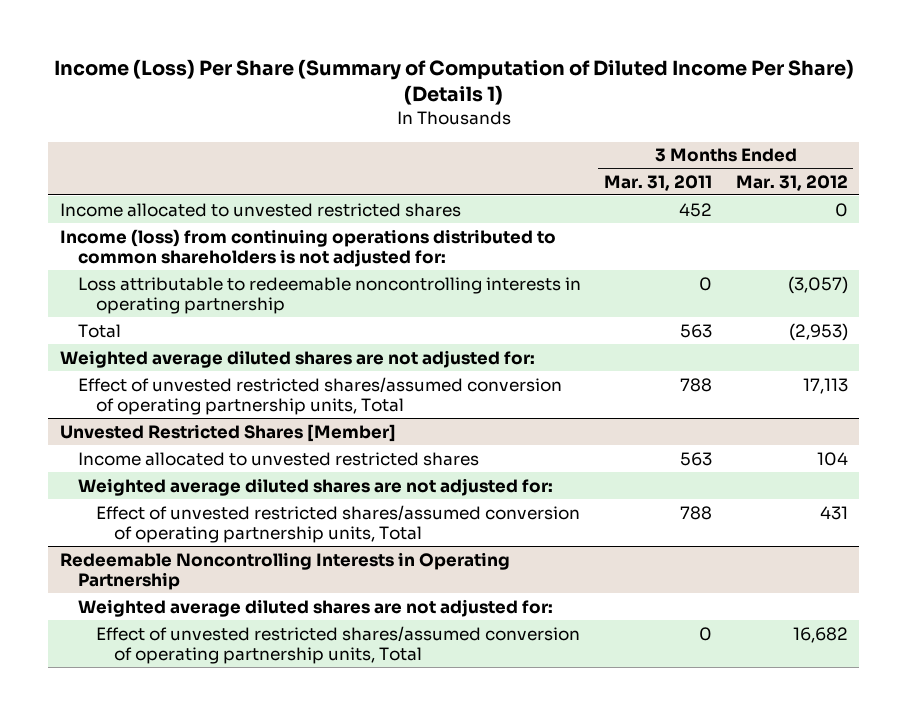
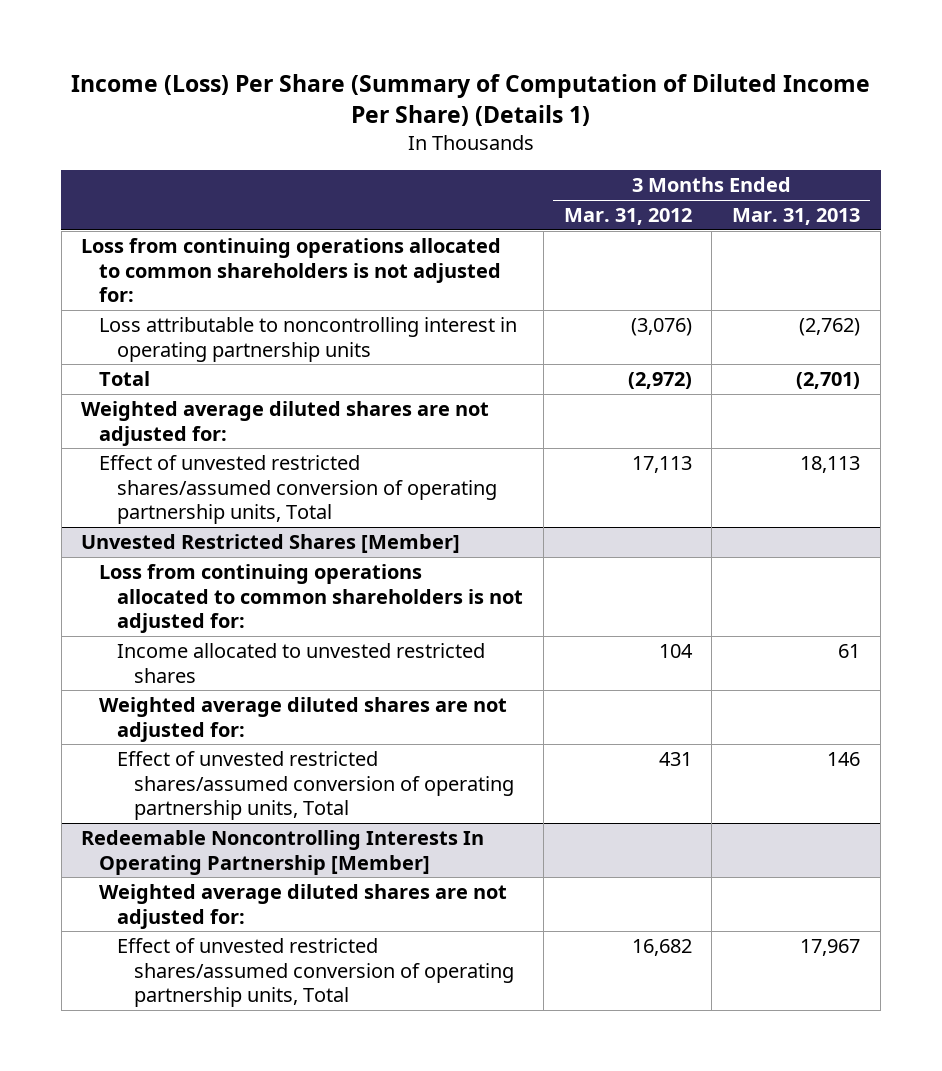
- | 3 Months Ended Mar. 31, 2011 | 3 Months Ended Mar. 31, 2012
+ | 3 Months Ended Mar. 31, 2012 | 3 Months Ended Mar. 31, 2013
- Income allocated to unvested restricted shares | 452 | 0
- Income (loss) from continuing operations distributed to common shareholders is not adjusted for:
- Loss attributable to redeemable noncontrolling interests in operating partnership | 0 | (3,057)
- Total | 563 | (2,953)
+ Loss from continuing operations allocated to common shareholders is not adjusted for:
+ Loss attributable to noncontrolling interest in operating partnership units | (3,076) | (2,762)
+ Total | (2,972) | (2,701)
@ Unvested Restricted Shares [Member]
+ Loss from continuing operations allocated to common shareholders is not adjusted for:
- Redeemable Noncontrolling Interests in Operating Partnership
+ Redeemable Noncontrolling Interests In Operating Partnership [Member]

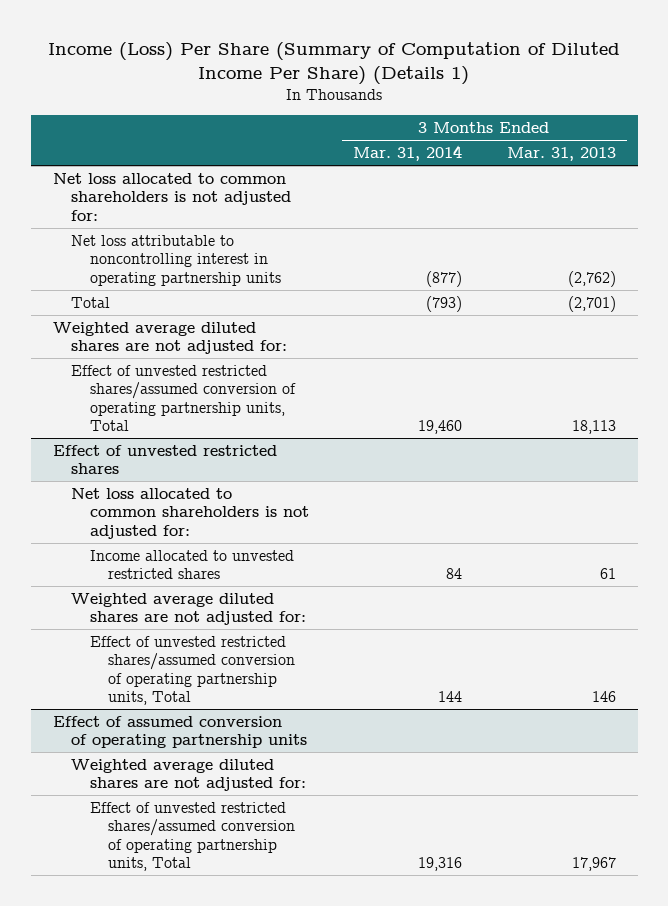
- | 3 Months Ended Mar. 31, 2012 | 3 Months Ended Mar. 31, 2013
+ | 3 Months Ended Mar. 31, 2014 | 3 Months Ended Mar. 31, 2013
- Loss from continuing operations allocated to common shareholders is not adjusted for:
- Loss attributable to noncontrolling interest in operating partnership units | (3,076) | (2,762)
+ Net loss allocated to common shareholders is not adjusted for:
+ Net loss attributable to noncontrolling interest in operating partnership units | (877) | (2,762)
- Unvested Restricted Shares [Member]
- Loss from continuing operations allocated to common shareholders is not adjusted for:
+ Effect of unvested restricted shares
+ Net loss allocated to common shareholders is not adjusted for:
- Redeemable Noncontrolling Interests In Operating Partnership [Member]
+ Effect of assumed conversion of operating partnership units

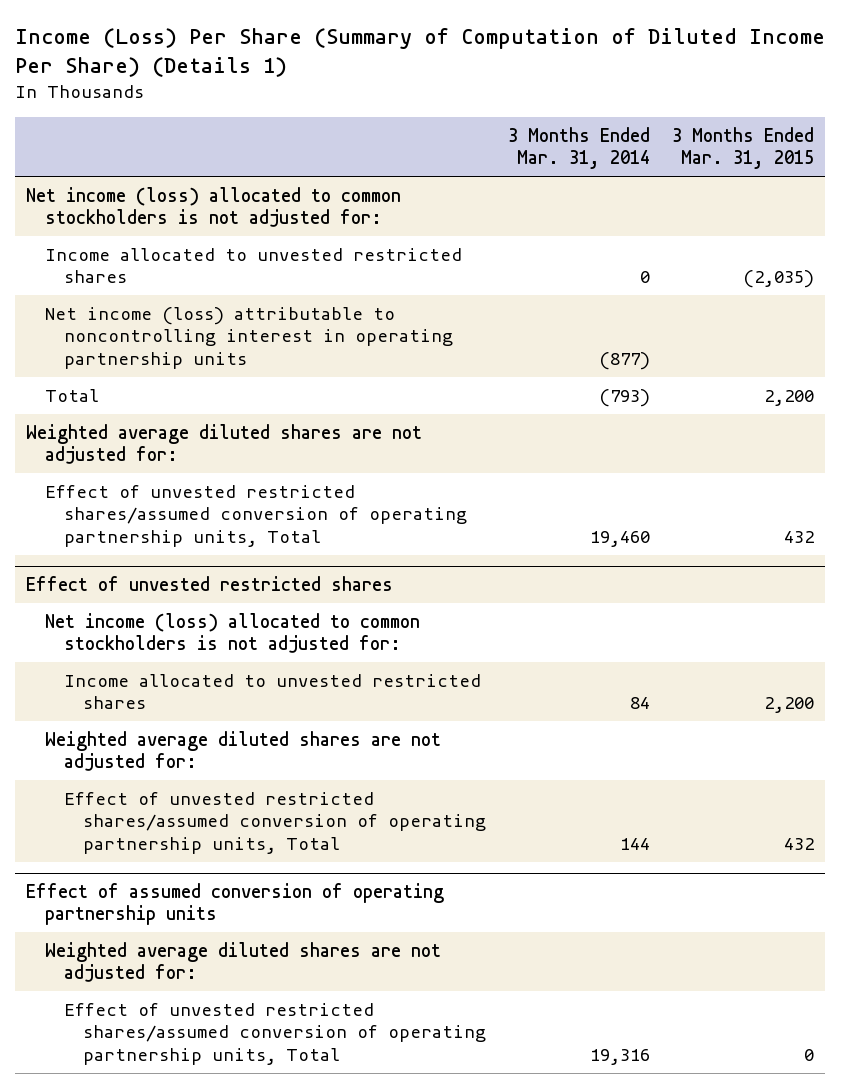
- | 3 Months Ended Mar. 31, 2014 | 3 Months Ended Mar. 31, 2013
+ | 3 Months Ended Mar. 31, 2014 | 3 Months Ended Mar. 31, 2015
- Net loss allocated to common shareholders is not adjusted for:
- Net loss attributable to noncontrolling interest in operating partnership units | (877) | (2,762)
+ Net income (loss) allocated to common stockholders is not adjusted for:
+ Income allocated to unvested restricted shares | 0 | (2,035)
+ Net income (loss) attributable to noncontrolling interest in operating partnership units | (877) |
@ Effect of unvested restricted shares
- Net loss allocated to common shareholders is not adjusted for:
+ Net income (loss) allocated to common stockholders is not adjusted for:

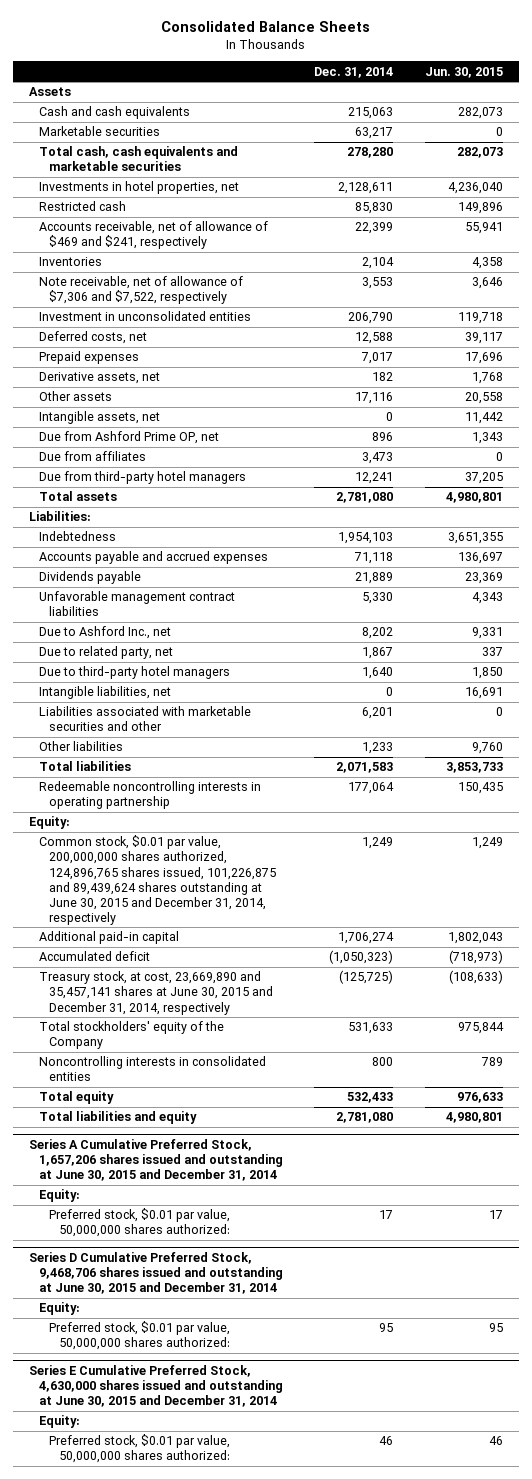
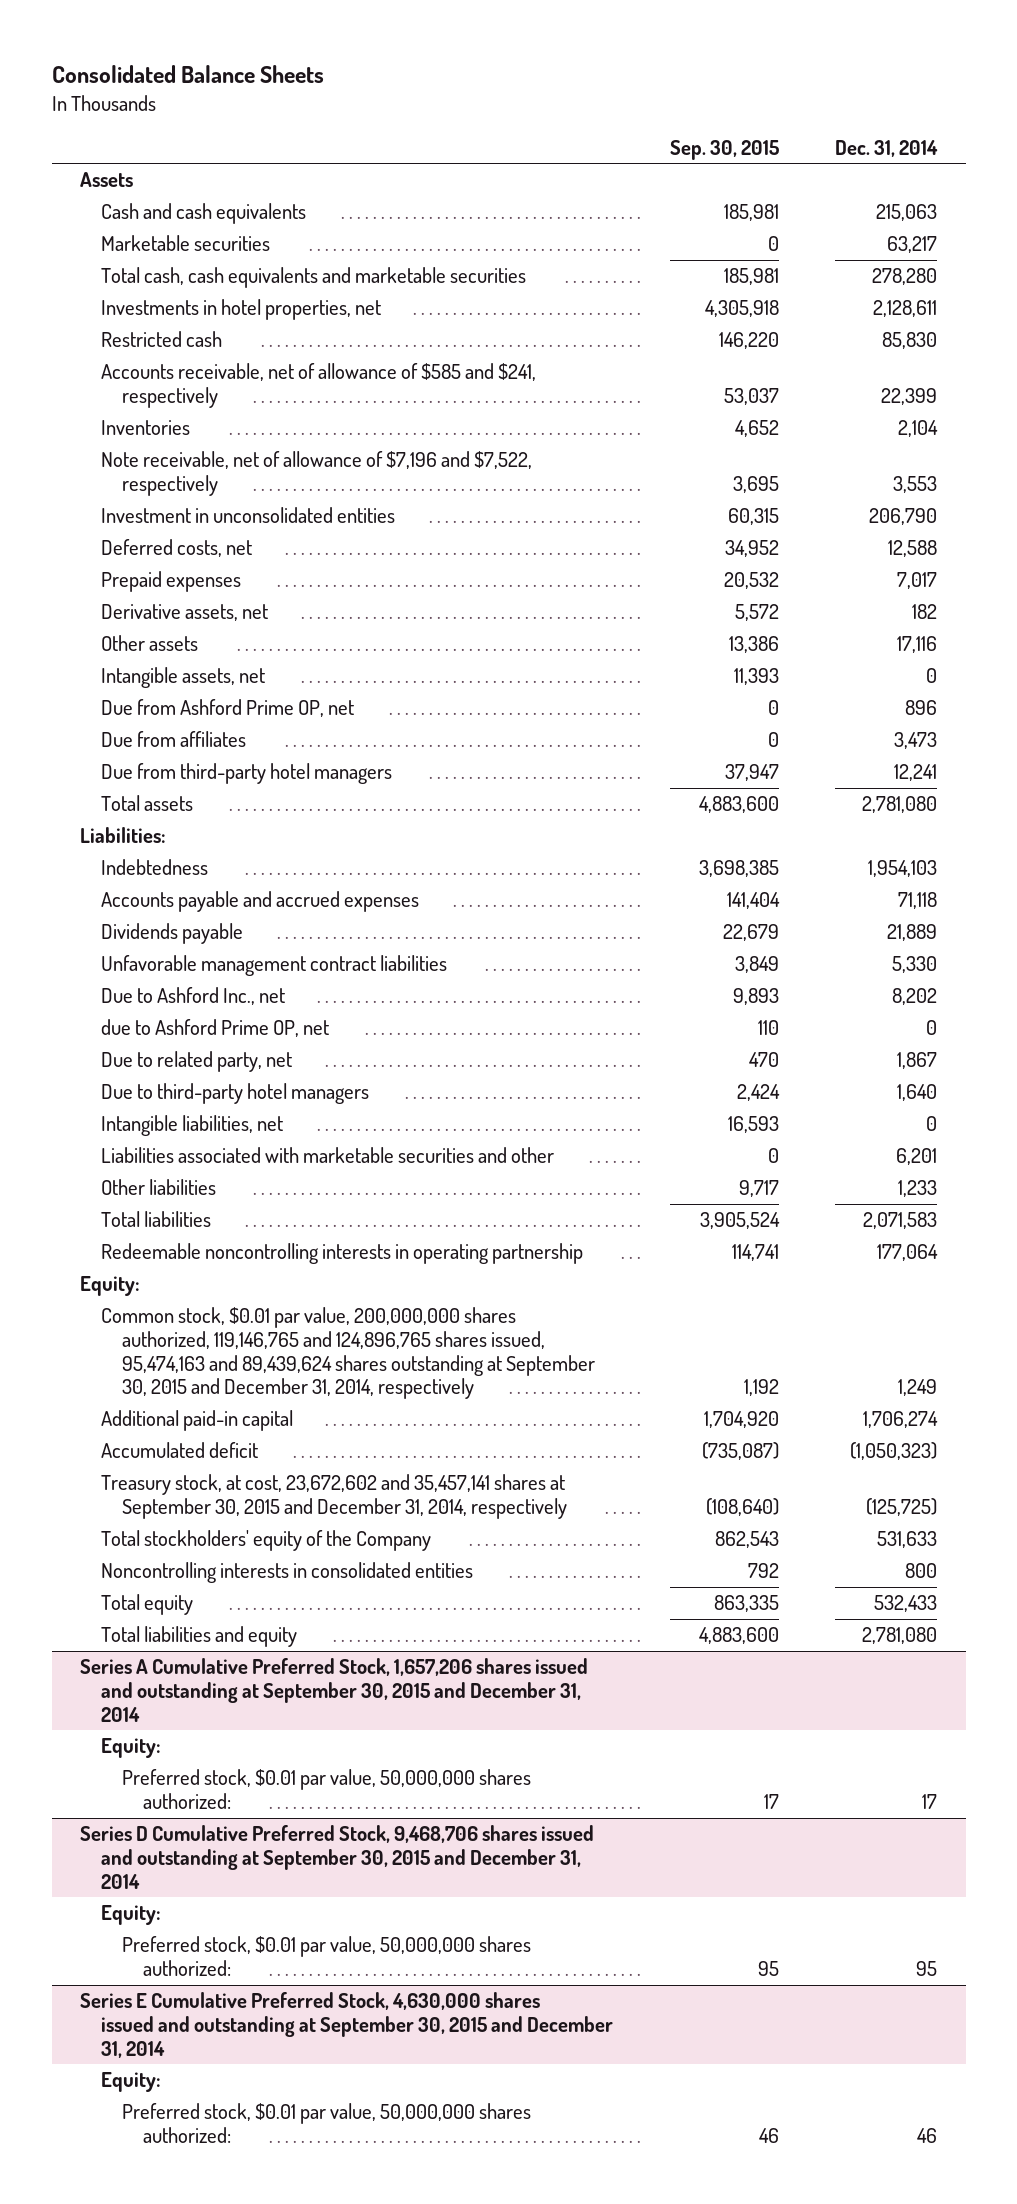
- | Dec. 31, 2014 | Jun. 30, 2015
+ | Sep. 30, 2015 | Dec. 31, 2014
- Accounts receivable, net of allowance of $469 and $241, respectively | 22,399 | 55,941
+ Accounts receivable, net of allowance of $585 and $241, respectively | 53,037 | 22,399
- Note receivable, net of allowance of $7,306 and $7,522, respectively | 3,553 | 3,646
+ Note receivable, net of allowance of $7,196 and $7,522, respectively | 3,695 | 3,553
+ due to Ashford Prime OP, net | 110 | 0
- Common stock, $0.01 par value, 200,000,000 shares authorized, 124,896,765 shares issued, 101,226,875 and 89,439,624 shares outstanding at June 30, 2015 and December 31, 2014, respectively | 1,249 | 1,249
+ Common stock, $0.01 par value, 200,000,000 shares authorized, 119,146,765 and 124,896,765 shares issued, 95,474,163 and 89,439,624 shares outstanding at September 30, 2015 and December 31, 2014, respectively | 1,192 | 1,249
- Treasury stock, at cost, 23,669,890 and 35,457,141 shares at June 30, 2015 and December 31, 2014, respectively | (125,725) | (108,633)
+ Treasury stock, at cost, 23,672,602 and 35,457,141 shares at September 30, 2015 and December 31, 2014, respectively | (108,640) | (125,725)
- Series A Cumulative Preferred Stock, 1,657,206 shares issued and outstanding at June 30, 2015 and December 31, 2014
+ Series A Cumulative Preferred Stock, 1,657,206 shares issued and outstanding at September 30, 2015 and December 31, 2014
- Series D Cumulative Preferred Stock, 9,468,706 shares issued and outstanding at June 30, 2015 and December 31, 2014
+ Series D Cumulative Preferred Stock, 9,468,706 shares issued and outstanding at September 30, 2015 and December 31, 2014
- Series E Cumulative Preferred Stock, 4,630,000 shares issued and outstanding at June 30, 2015 and December 31, 2014
+ Series E Cumulative Preferred Stock, 4,630,000 shares issued and outstanding at September 30, 2015 and December 31, 2014

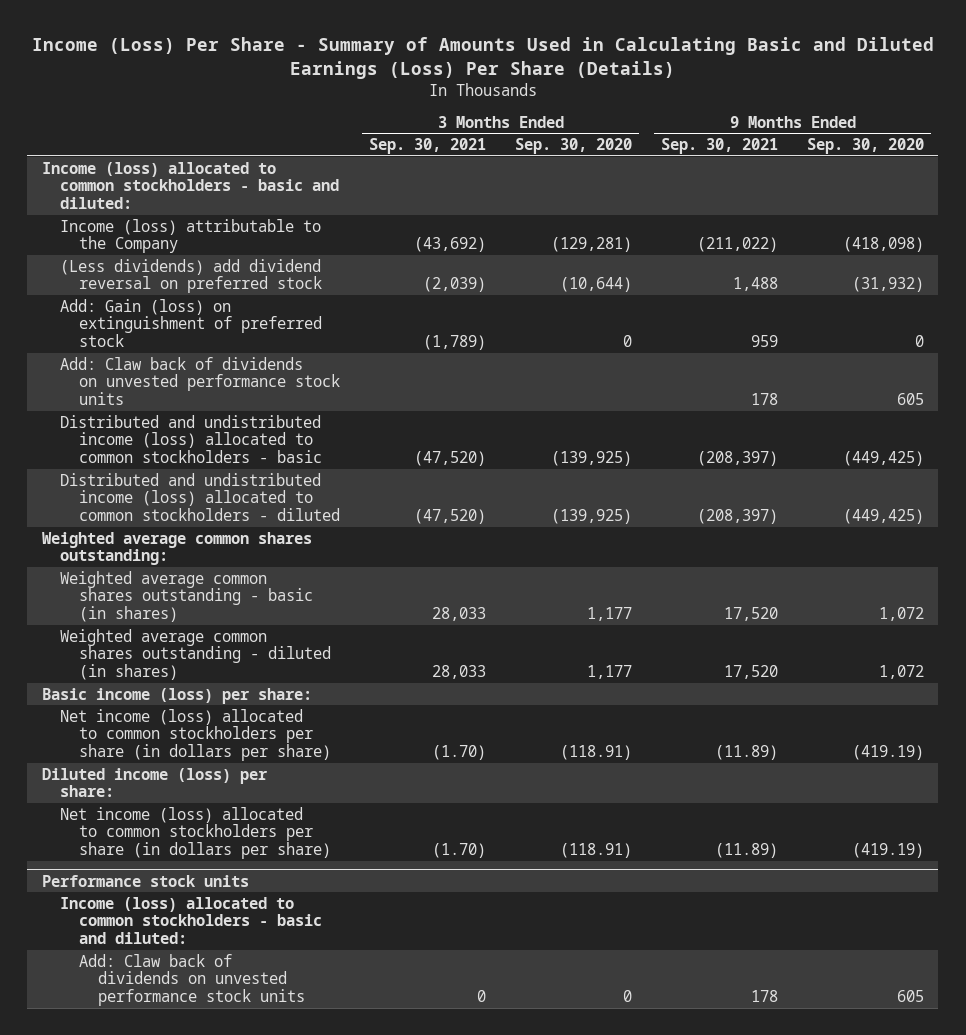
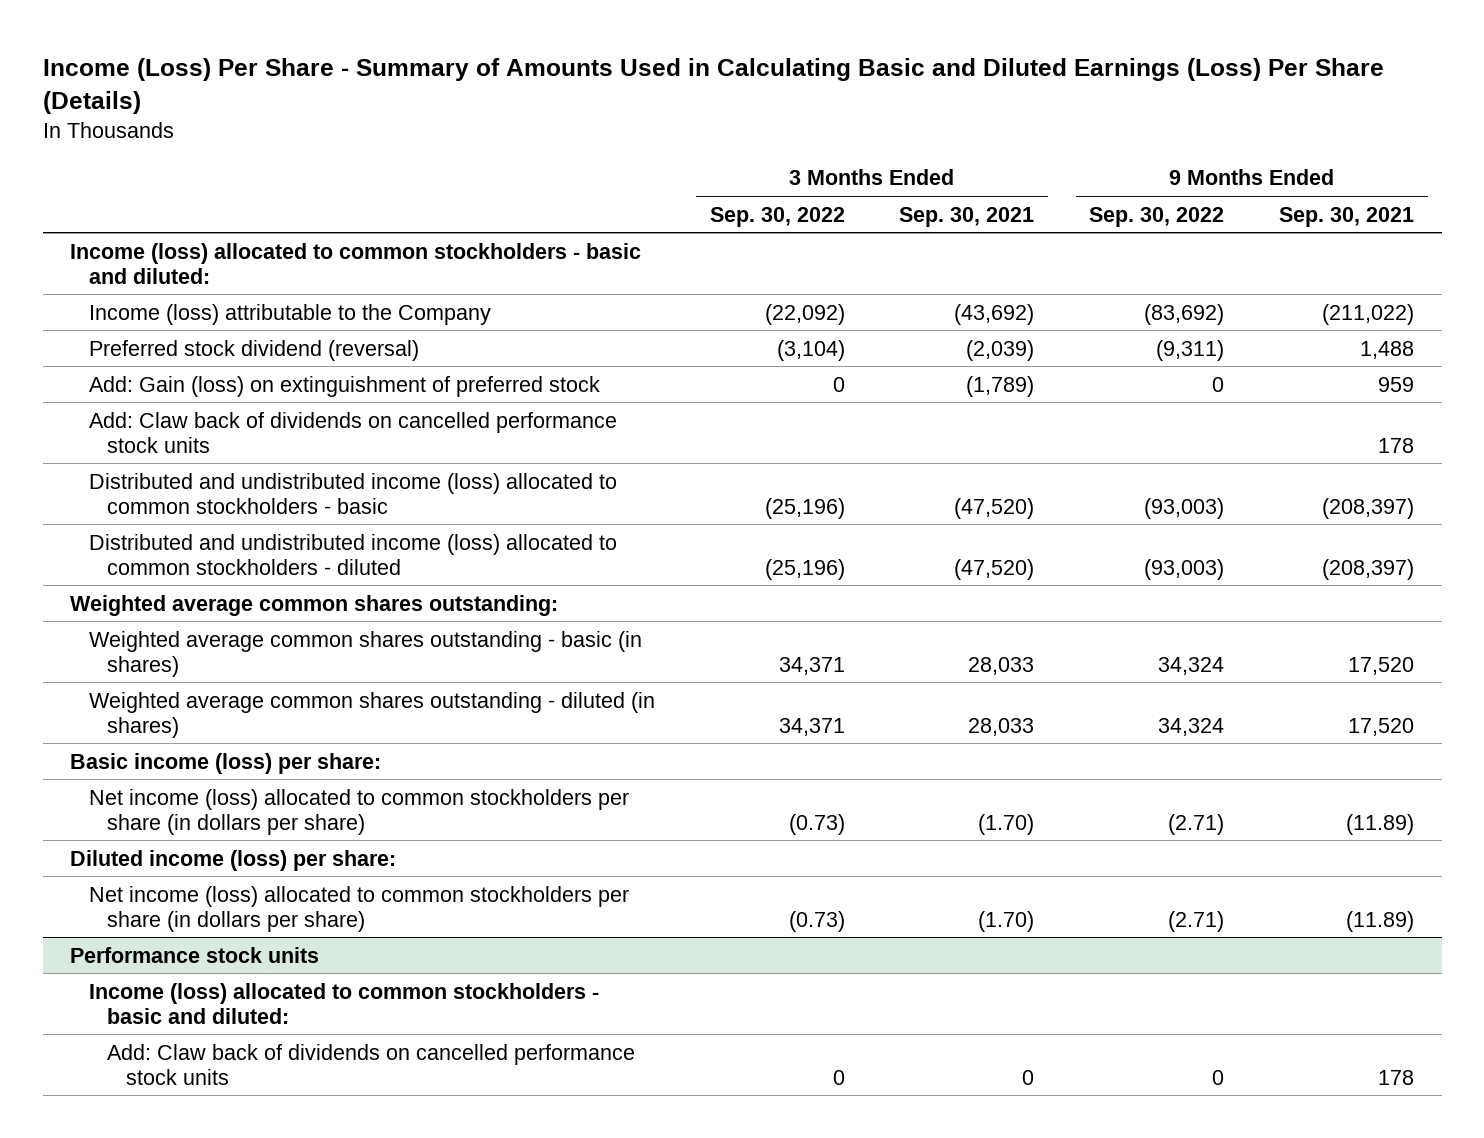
- | 3 Months Ended Sep. 30, 2021 | 3 Months Ended Sep. 30, 2020 | 9 Months Ended Sep. 30, 2021 | 9 Months Ended Sep. 30, 2020
+ | 3 Months Ended Sep. 30, 2022 | 3 Months Ended Sep. 30, 2021 | 9 Months Ended Sep. 30, 2022 | 9 Months Ended Sep. 30, 2021
- (Less dividends) add dividend reversal on preferred stock | (2,039) | (10,644) | 1,488 | (31,932)
+ Preferred stock dividend (reversal) | (3,104) | (2,039) | (9,311) | 1,488
- Add: Claw back of dividends on unvested performance stock units | | | 178 | 605
+ Add: Claw back of dividends on cancelled performance stock units | | | | 178
@ Performance stock units
- Add: Claw back of dividends on unvested performance stock units | 0 | 0 | 178 | 605
+ Add: Claw back of dividends on cancelled performance stock units | 0 | 0 | 0 | 178

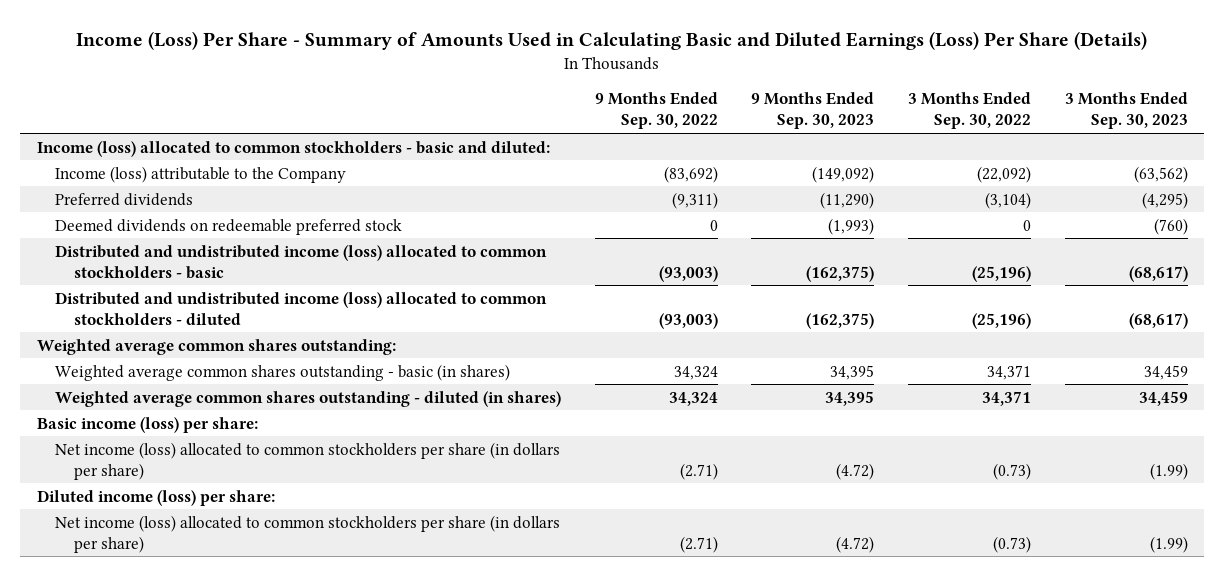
- | 3 Months Ended Sep. 30, 2022 | 3 Months Ended Sep. 30, 2021 | 9 Months Ended Sep. 30, 2022 | 9 Months Ended Sep. 30, 2021
+ | 9 Months Ended Sep. 30, 2022 | 9 Months Ended Sep. 30, 2023 | 3 Months Ended Sep. 30, 2022 | 3 Months Ended Sep. 30, 2023
- Preferred stock dividend (reversal) | (3,104) | (2,039) | (9,311) | 1,488
- Add: Gain (loss) on extinguishment of preferred stock | 0 | (1,789) | 0 | 959
- Add: Claw back of dividends on cancelled performance stock units | | | | 178
+ Preferred dividends | (9,311) | (11,290) | (3,104) | (4,295)
+ Deemed dividends on redeemable preferred stock | 0 | (1,993) | 0 | (760)
- Performance stock units
- Income (loss) allocated to common stockholders - basic and diluted:
- Add: Claw back of dividends on cancelled performance stock units | 0 | 0 | 0 | 178

